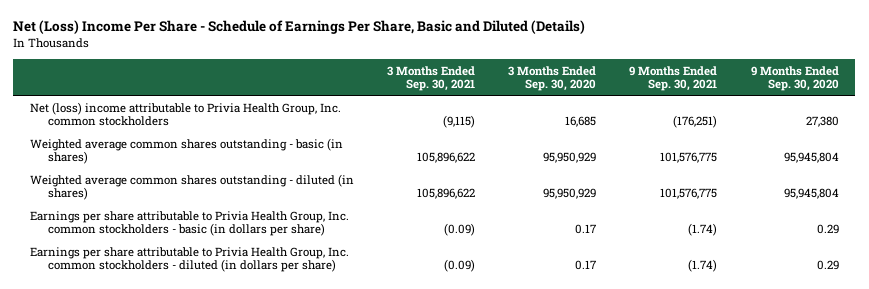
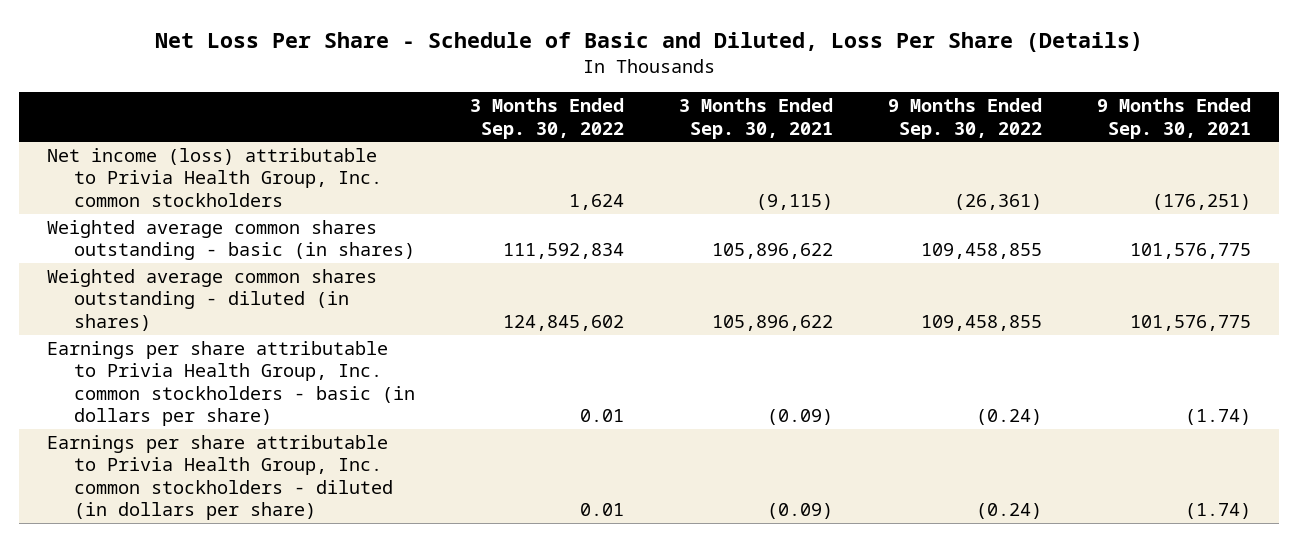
- Net (Loss) Income Per Share - Schedule of Earnings Per Share, Basic and Diluted (Details)
+ Net Loss Per Share - Schedule of Basic and Diluted, Loss Per Share (Details)
- | 3 Months Ended Sep. 30, 2021 | 3 Months Ended Sep. 30, 2020 | 9 Months Ended Sep. 30, 2021 | 9 Months Ended Sep. 30, 2020
+ | 3 Months Ended Sep. 30, 2022 | 3 Months Ended Sep. 30, 2021 | 9 Months Ended Sep. 30, 2022 | 9 Months Ended Sep. 30, 2021
- Net (loss) income attributable to Privia Health Group, Inc. common stockholders | (9,115) | 16,685 | (176,251) | 27,380
+ Net income (loss) attributable to Privia Health Group, Inc. common stockholders | 1,624 | (9,115) | (26,361) | (176,251)

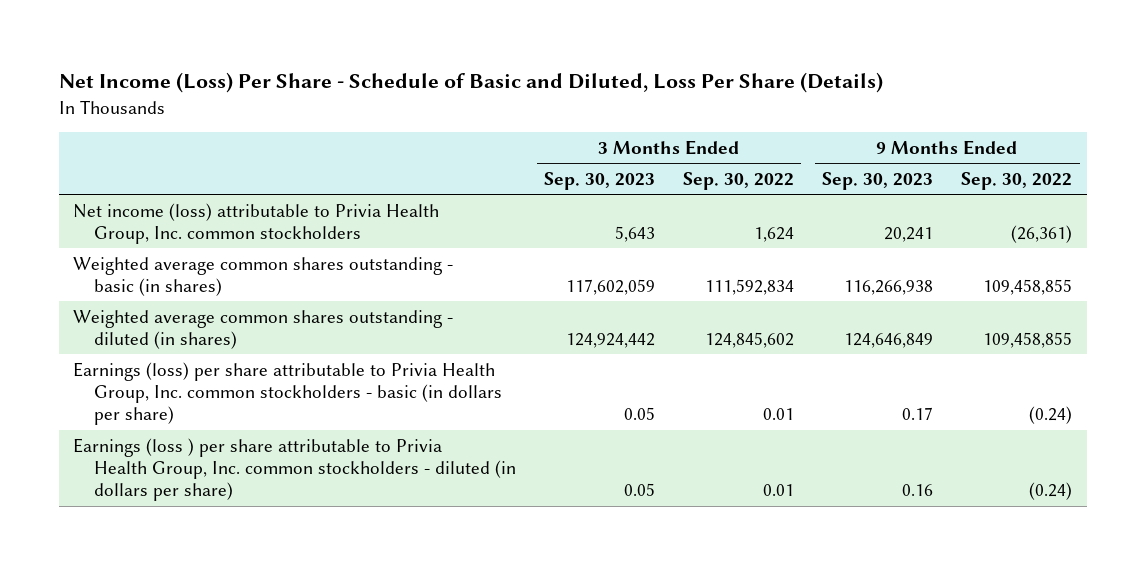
- Net Loss Per Share - Schedule of Basic and Diluted, Loss Per Share (Details)
+ Net Income (Loss) Per Share - Schedule of Basic and Diluted, Loss Per Share (Details)
- | 3 Months Ended Sep. 30, 2022 | 3 Months Ended Sep. 30, 2021 | 9 Months Ended Sep. 30, 2022 | 9 Months Ended Sep. 30, 2021
+ | 3 Months Ended Sep. 30, 2023 | 3 Months Ended Sep. 30, 2022 | 9 Months Ended Sep. 30, 2023 | 9 Months Ended Sep. 30, 2022
- Earnings per share attributable to Privia Health Group, Inc. common stockholders - basic (in dollars per share) | 0.01 | (0.09) | (0.24) | (1.74)
- Earnings per share attributable to Privia Health Group, Inc. common stockholders - diluted (in dollars per share) | 0.01 | (0.09) | (0.24) | (1.74)
+ Earnings (loss) per share attributable to Privia Health Group, Inc. common stockholders - basic (in dollars per share) | 0.05 | 0.01 | 0.17 | (0.24)
+ Earnings (loss ) per share attributable to Privia Health Group, Inc. common stockholders - diluted (in dollars per share) | 0.05 | 0.01 | 0.16 | (0.24)

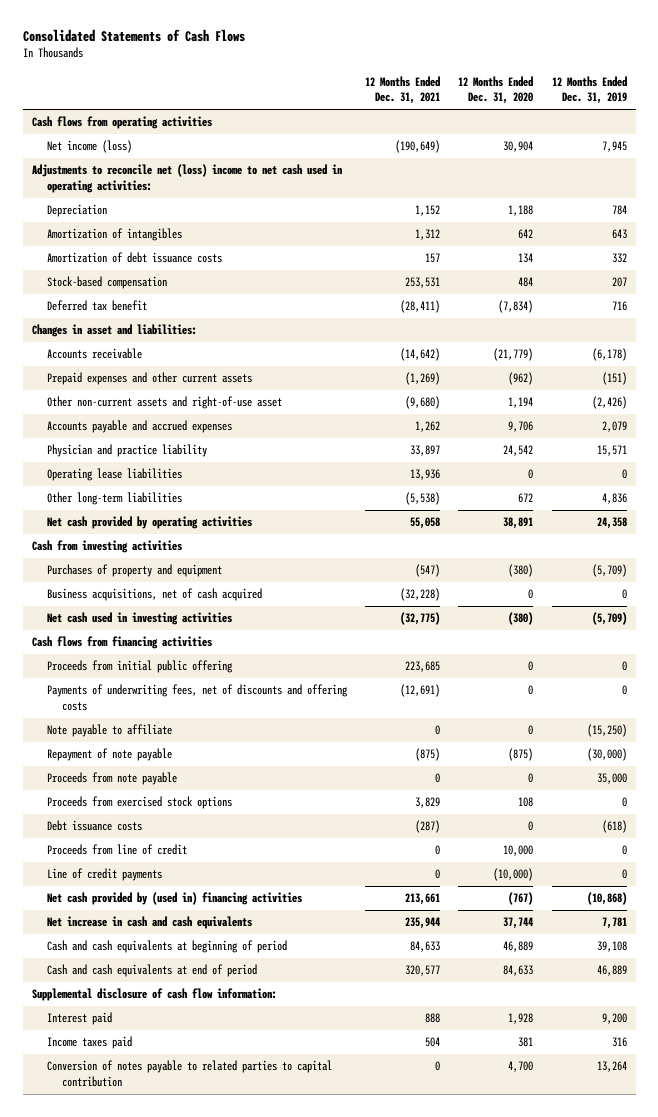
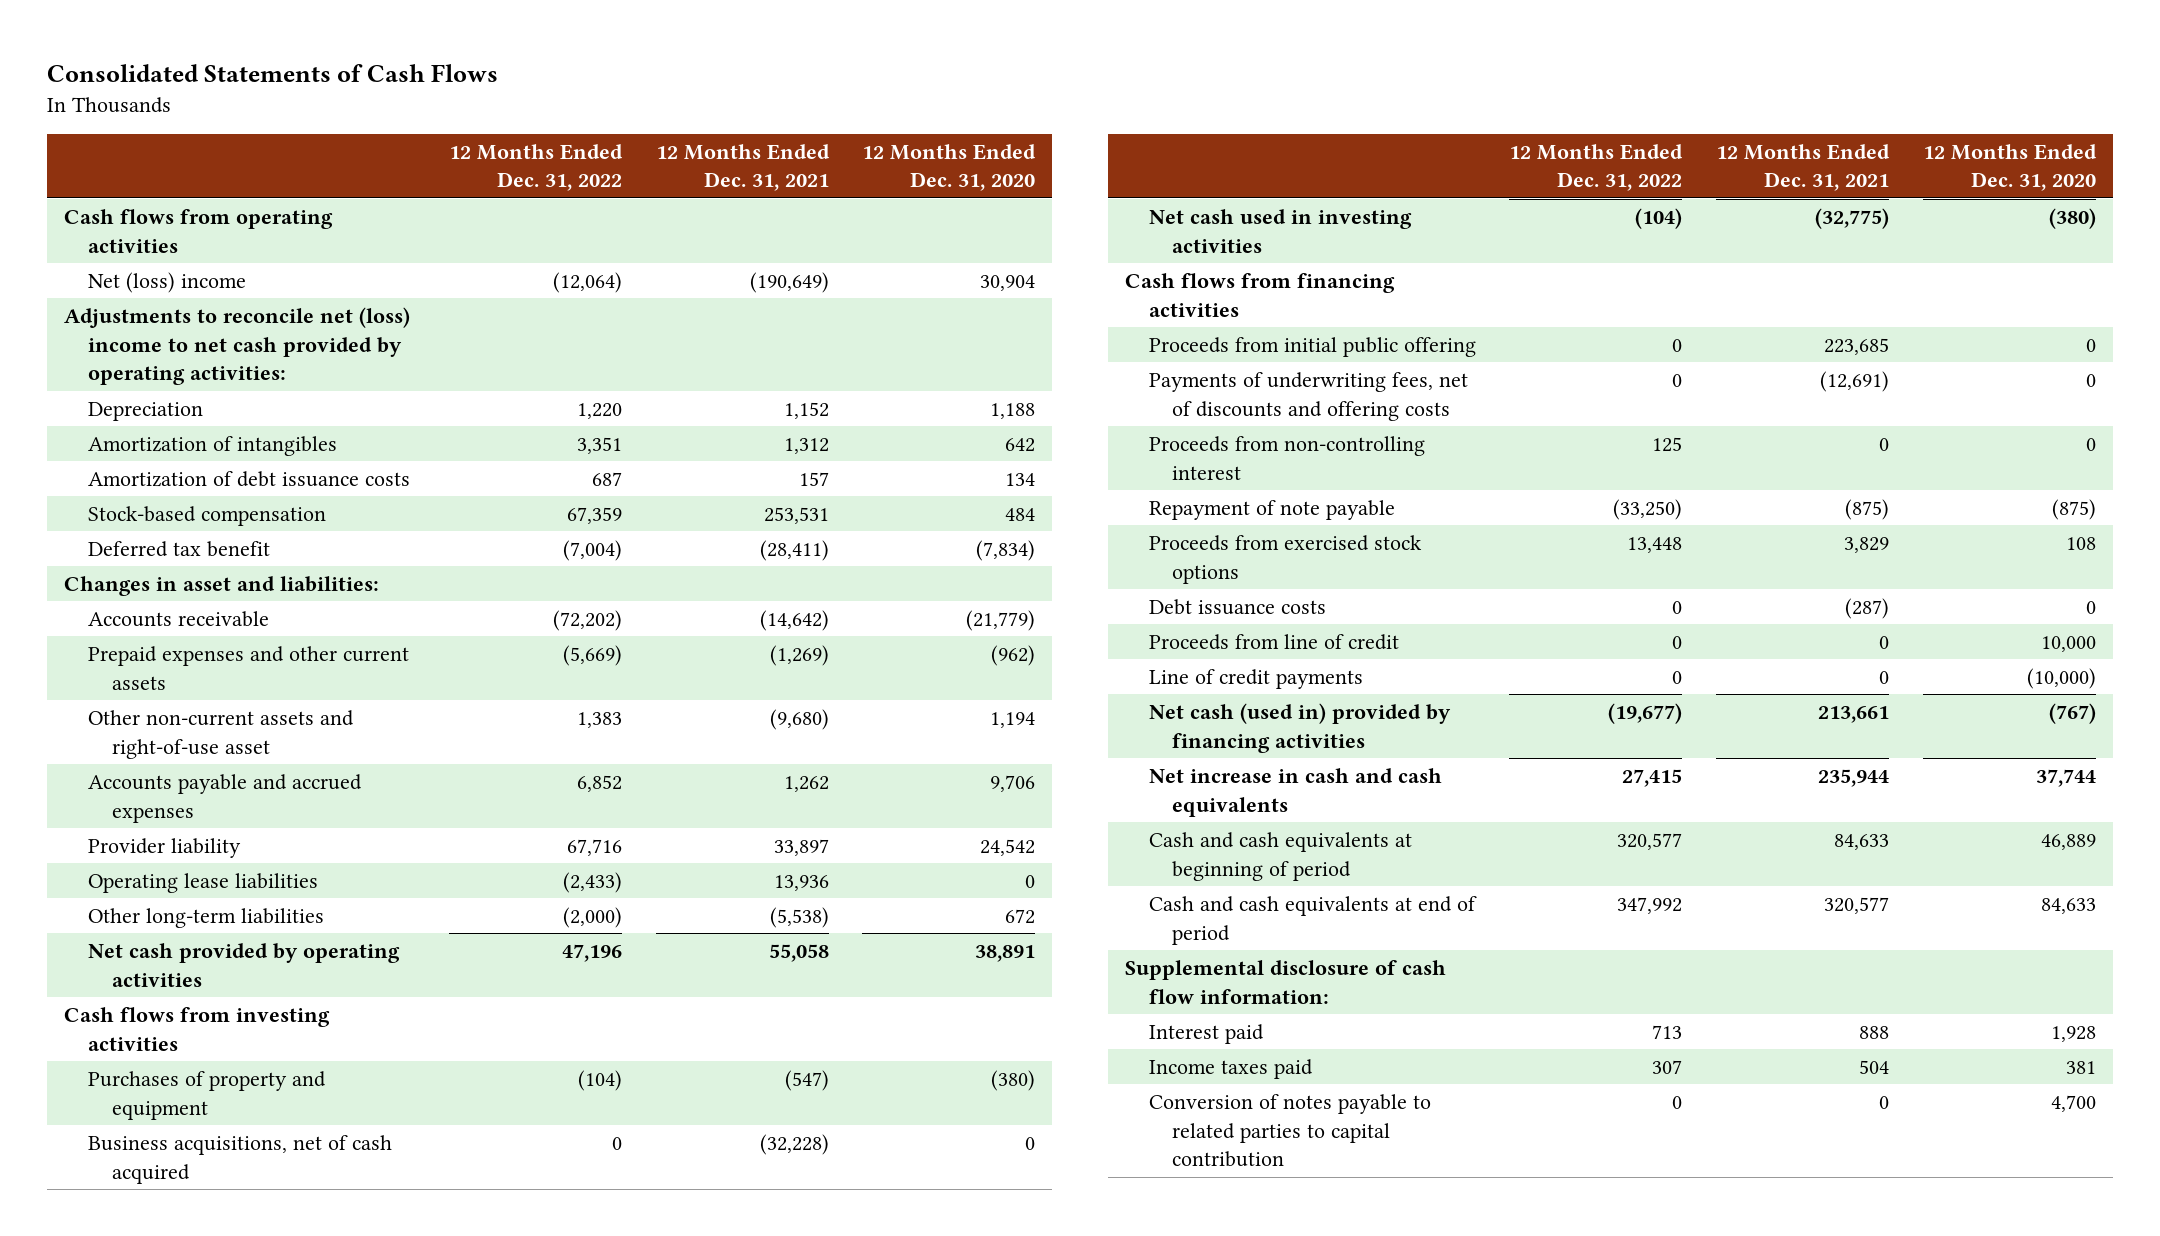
- | 12 Months Ended Dec. 31, 2021 | 12 Months Ended Dec. 31, 2020 | 12 Months Ended Dec. 31, 2019
+ | 12 Months Ended Dec. 31, 2022 | 12 Months Ended Dec. 31, 2021 | 12 Months Ended Dec. 31, 2020
- Net income (loss) | (190,649) | 30,904 | 7,945
- Adjustments to reconcile net (loss) income to net cash used in operating activities:
+ Net (loss) income | (12,064) | (190,649) | 30,904
+ Adjustments to reconcile net (loss) income to net cash provided by operating activities:
- Physician and practice liability | 33,897 | 24,542 | 15,571
+ Provider liability | 67,716 | 33,897 | 24,542
- Cash from investing activities
+ Cash flows from investing activities
- Note payable to affiliate | 0 | 0 | (15,250)
+ Proceeds from non-controlling interest | 125 | 0 | 0
- Proceeds from note payable | 0 | 0 | 35,000
- Net cash provided by (used in) financing activities | 213,661 | (767) | (10,868)
+ Net cash (used in) provided by financing activities | (19,677) | 213,661 | (767)

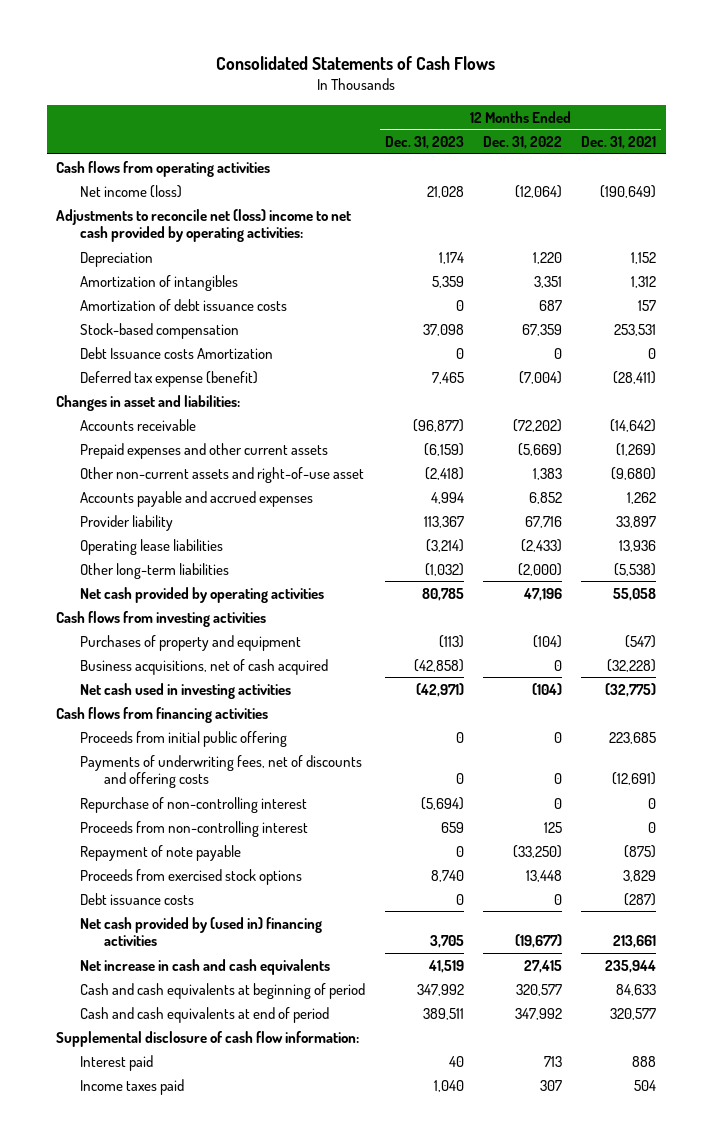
- | 12 Months Ended Dec. 31, 2022 | 12 Months Ended Dec. 31, 2021 | 12 Months Ended Dec. 31, 2020
+ | 12 Months Ended Dec. 31, 2023 | 12 Months Ended Dec. 31, 2022 | 12 Months Ended Dec. 31, 2021
- Net (loss) income | (12,064) | (190,649) | 30,904
+ Net income (loss) | 21,028 | (12,064) | (190,649)
- Deferred tax benefit | (7,004) | (28,411) | (7,834)
+ Debt Issuance costs Amortization | 0 | 0 | 0
+ Deferred tax expense (benefit) | 7,465 | (7,004) | (28,411)
+ Repurchase of non-controlling interest | (5,694) | 0 | 0
- Proceeds from line of credit | 0 | 0 | 10,000
- Line of credit payments | 0 | 0 | (10,000)
- Net cash (used in) provided by financing activities | (19,677) | 213,661 | (767)
+ Net cash provided by (used in) financing activities | 3,705 | (19,677) | 213,661
- Conversion of notes payable to related parties to capital contribution | 0 | 0 | 4,700

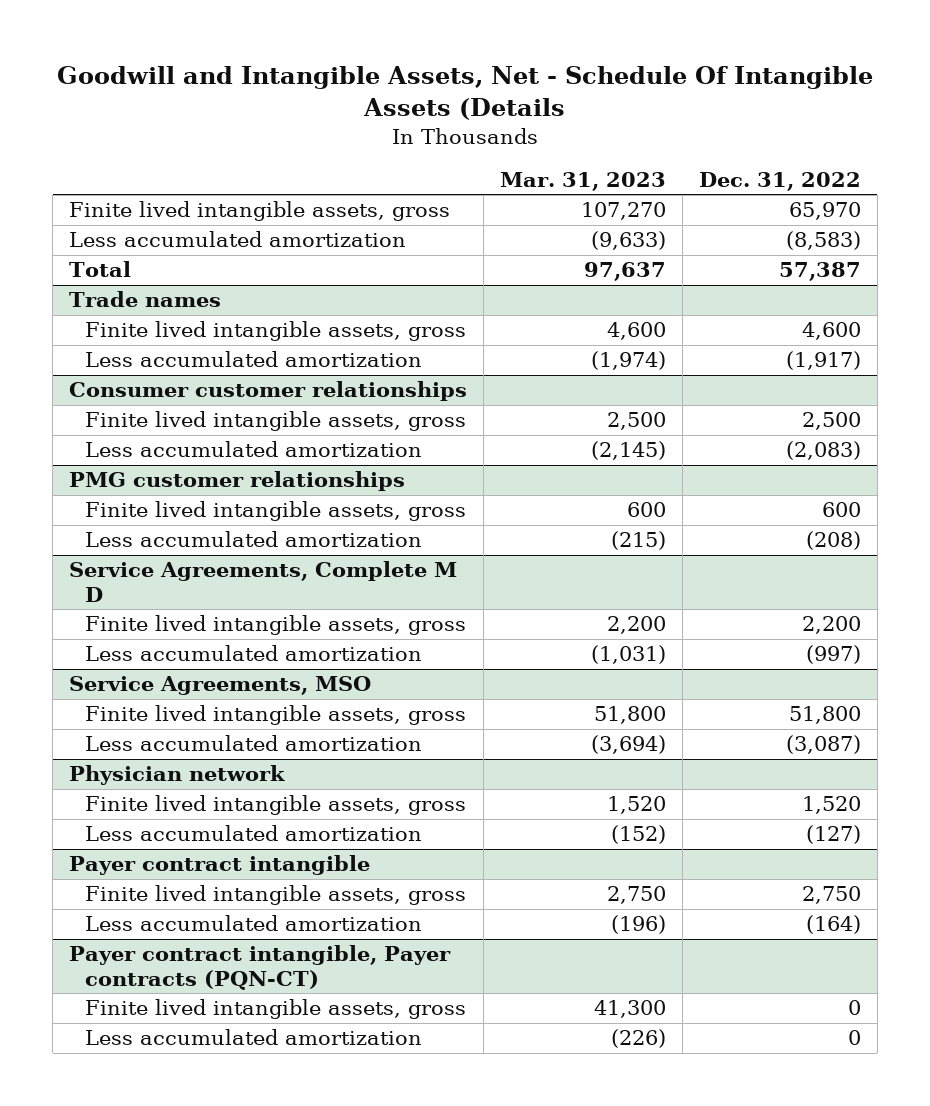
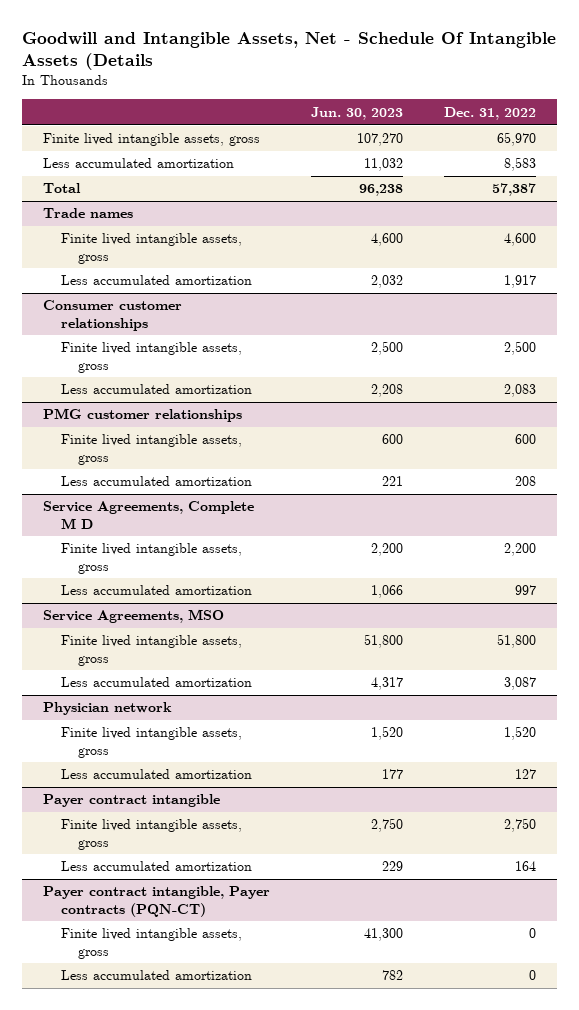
- | Mar. 31, 2023 | Dec. 31, 2022
+ | Jun. 30, 2023 | Dec. 31, 2022
- Less accumulated amortization | (9,633) | (8,583)
+ Less accumulated amortization | 11,032 | 8,583
@ Trade names
- Less accumulated amortization | (1,974) | (1,917)
+ Less accumulated amortization | 2,032 | 1,917
@ Consumer customer relationships
- Less accumulated amortization | (2,145) | (2,083)
+ Less accumulated amortization | 2,208 | 2,083
@ PMG customer relationships
- Less accumulated amortization | (215) | (208)
+ Less accumulated amortization | 221 | 208
@ Service Agreements, Complete M D
- Less accumulated amortization | (1,031) | (997)
+ Less accumulated amortization | 1,066 | 997
@ Service Agreements, MSO
- Less accumulated amortization | (3,694) | (3,087)
+ Less accumulated amortization | 4,317 | 3,087
@ Physician network
- Less accumulated amortization | (152) | (127)
+ Less accumulated amortization | 177 | 127
@ Payer contract intangible
- Less accumulated amortization | (196) | (164)
+ Less accumulated amortization | 229 | 164

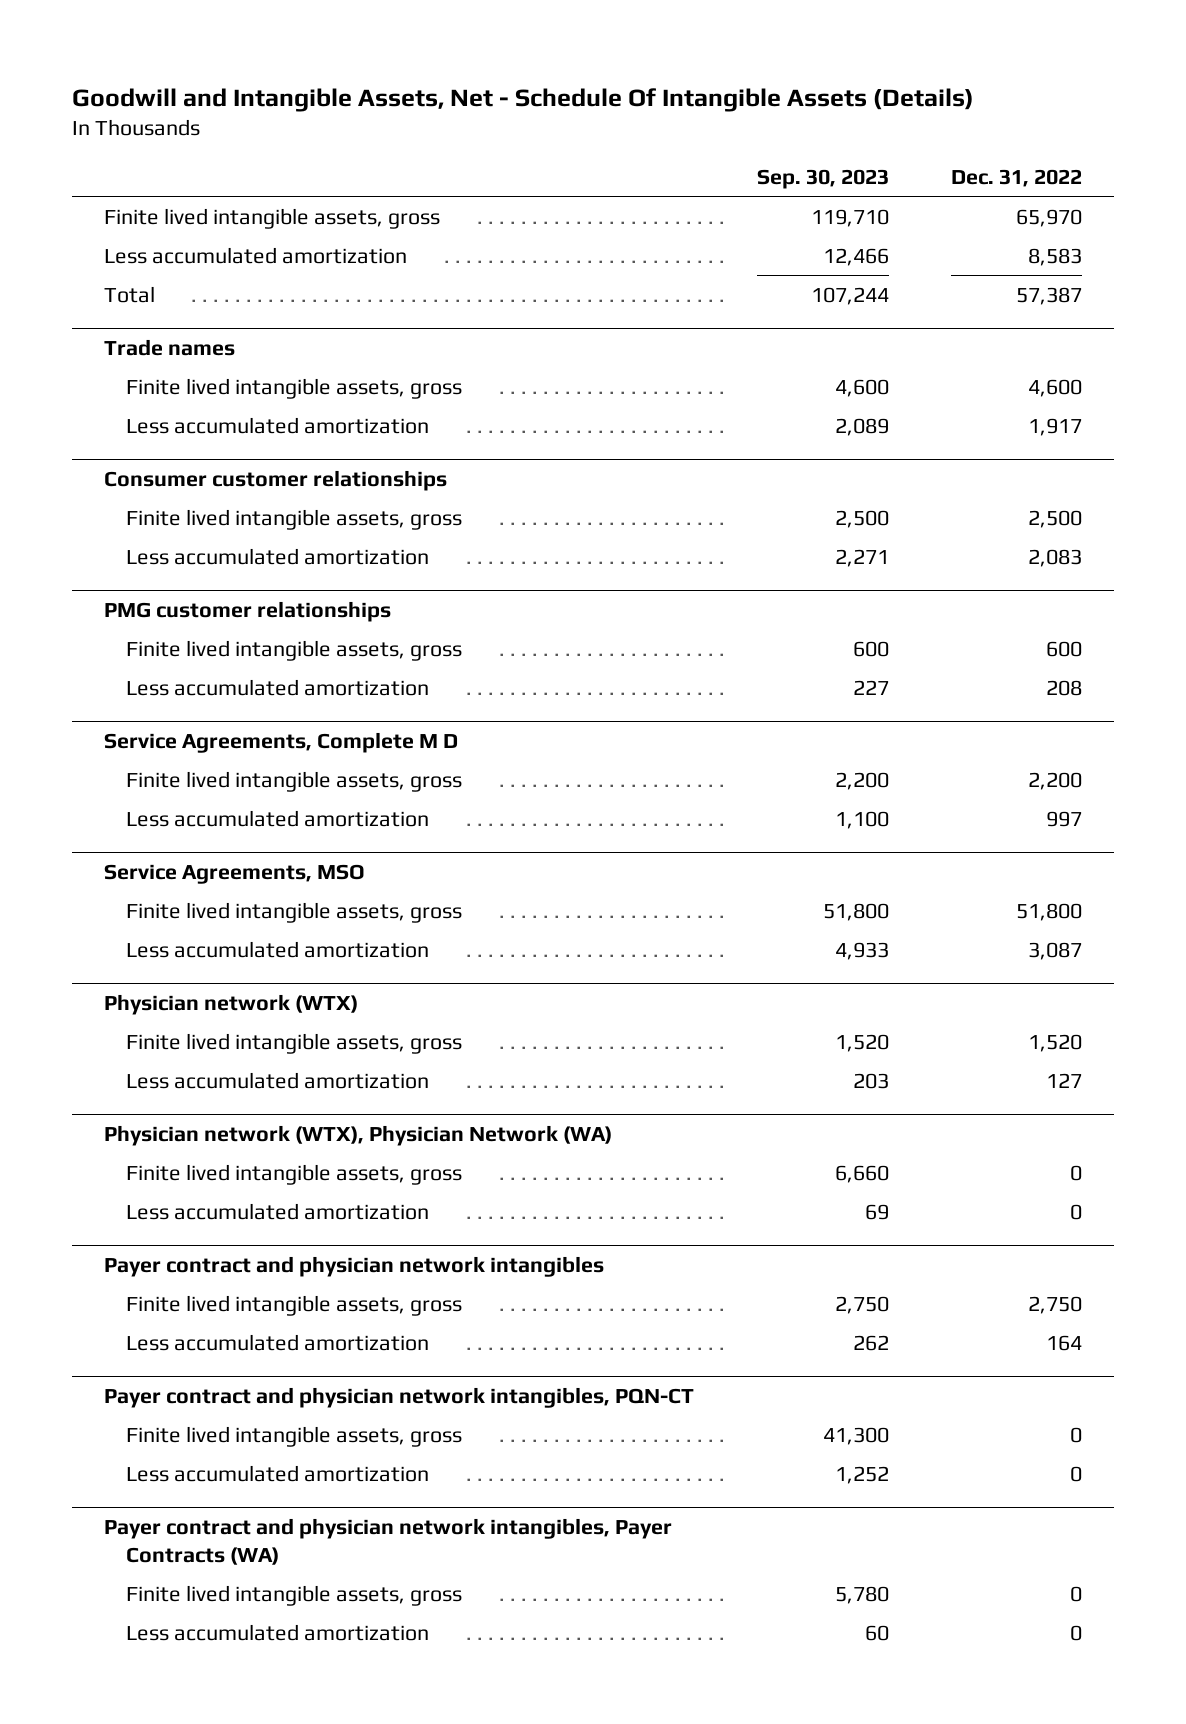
- Goodwill and Intangible Assets, Net - Schedule Of Intangible Assets (Details
+ Goodwill and Intangible Assets, Net - Schedule Of Intangible Assets (Details)
- | Jun. 30, 2023 | Dec. 31, 2022
+ | Sep. 30, 2023 | Dec. 31, 2022
- Physician network
+ Physician network (WTX)
- Payer contract intangible
+ Physician network (WTX), Physician Network (WA)
+ Finite lived intangible assets, gross | 6,660 | 0
+ Less accumulated amortization | 69 | 0
+ Payer contract and physician network intangibles
- Payer contract intangible, Payer contracts (PQN-CT)
+ Payer contract and physician network intangibles, PQN-CT
+ Payer contract and physician network intangibles, Payer Contracts (WA)
+ Finite lived intangible assets, gross | 5,780 | 0
+ Less accumulated amortization | 60 | 0

